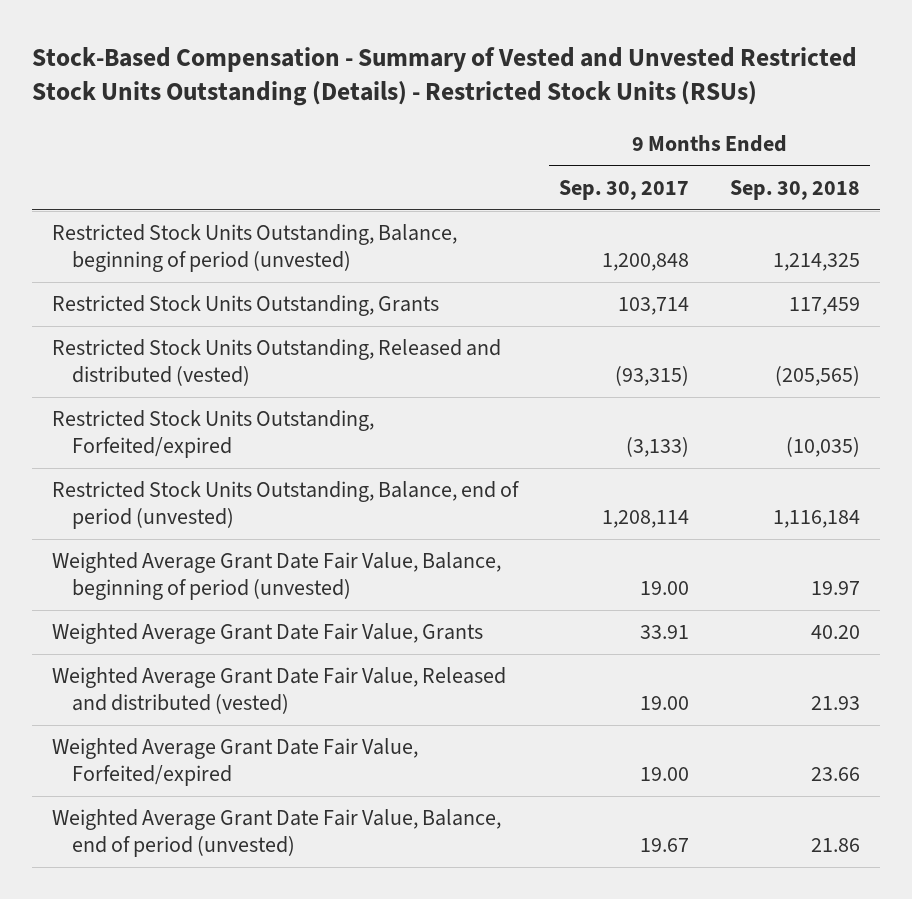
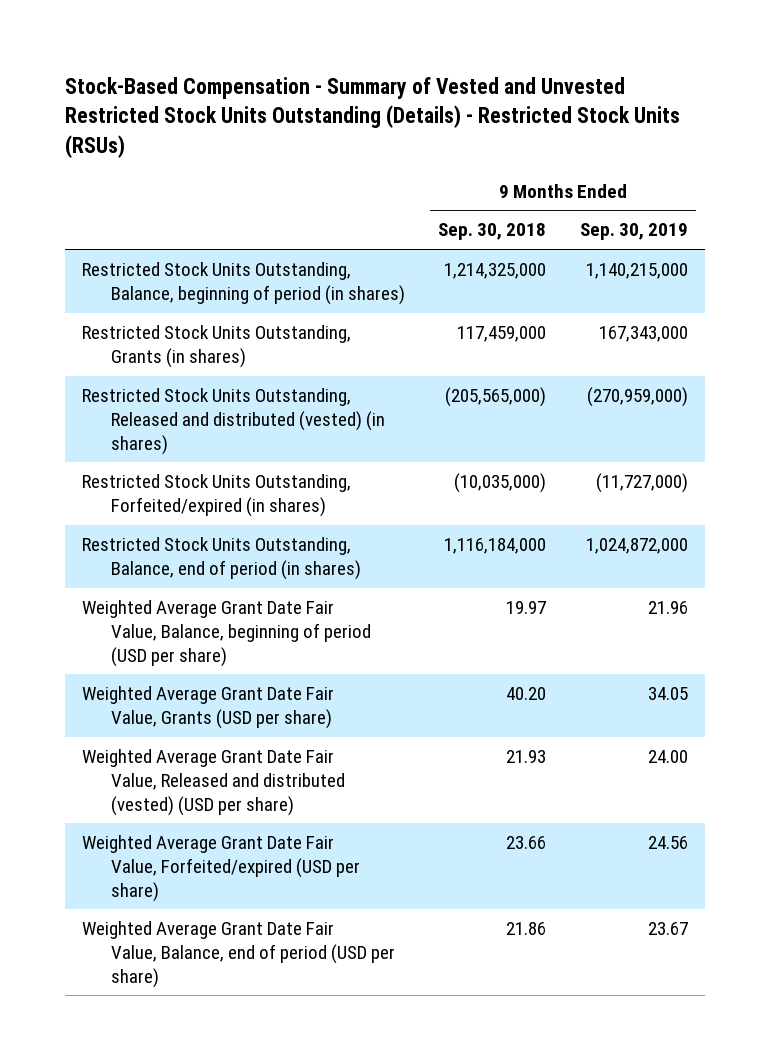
- | 9 Months Ended Sep. 30, 2017 | 9 Months Ended Sep. 30, 2018
+ | 9 Months Ended Sep. 30, 2018 | 9 Months Ended Sep. 30, 2019
- Restricted Stock Units Outstanding, Balance, beginning of period (unvested) | 1,200,848 | 1,214,325
- Restricted Stock Units Outstanding, Grants | 103,714 | 117,459
- Restricted Stock Units Outstanding, Released and distributed (vested) | (93,315) | (205,565)
- Restricted Stock Units Outstanding, Forfeited/expired | (3,133) | (10,035)
- Restricted Stock Units Outstanding, Balance, end of period (unvested) | 1,208,114 | 1,116,184
- Weighted Average Grant Date Fair Value, Balance, beginning of period (unvested) | 19.00 | 19.97
- Weighted Average Grant Date Fair Value, Grants | 33.91 | 40.20
- Weighted Average Grant Date Fair Value, Released and distributed (vested) | 19.00 | 21.93
- Weighted Average Grant Date Fair Value, Forfeited/expired | 19.00 | 23.66
- Weighted Average Grant Date Fair Value, Balance, end of period (unvested) | 19.67 | 21.86
+ Restricted Stock Units Outstanding, Balance, beginning of period (in shares) | 1,214,325,000 | 1,140,215,000
+ Restricted Stock Units Outstanding, Grants (in shares) | 117,459,000 | 167,343,000
+ Restricted Stock Units Outstanding, Released and distributed (vested) (in shares) | (205,565,000) | (270,959,000)
+ Restricted Stock Units Outstanding, Forfeited/expired (in shares) | (10,035,000) | (11,727,000)
+ Restricted Stock Units Outstanding, Balance, end of period (in shares) | 1,116,184,000 | 1,024,872,000
+ Weighted Average Grant Date Fair Value, Balance, beginning of period (USD per share) | 19.97 | 21.96
+ Weighted Average Grant Date Fair Value, Grants (USD per share) | 40.20 | 34.05
+ Weighted Average Grant Date Fair Value, Released and distributed (vested) (USD per share) | 21.93 | 24.00
+ Weighted Average Grant Date Fair Value, Forfeited/expired (USD per share) | 23.66 | 24.56
+ Weighted Average Grant Date Fair Value, Balance, end of period (USD per share) | 21.86 | 23.67

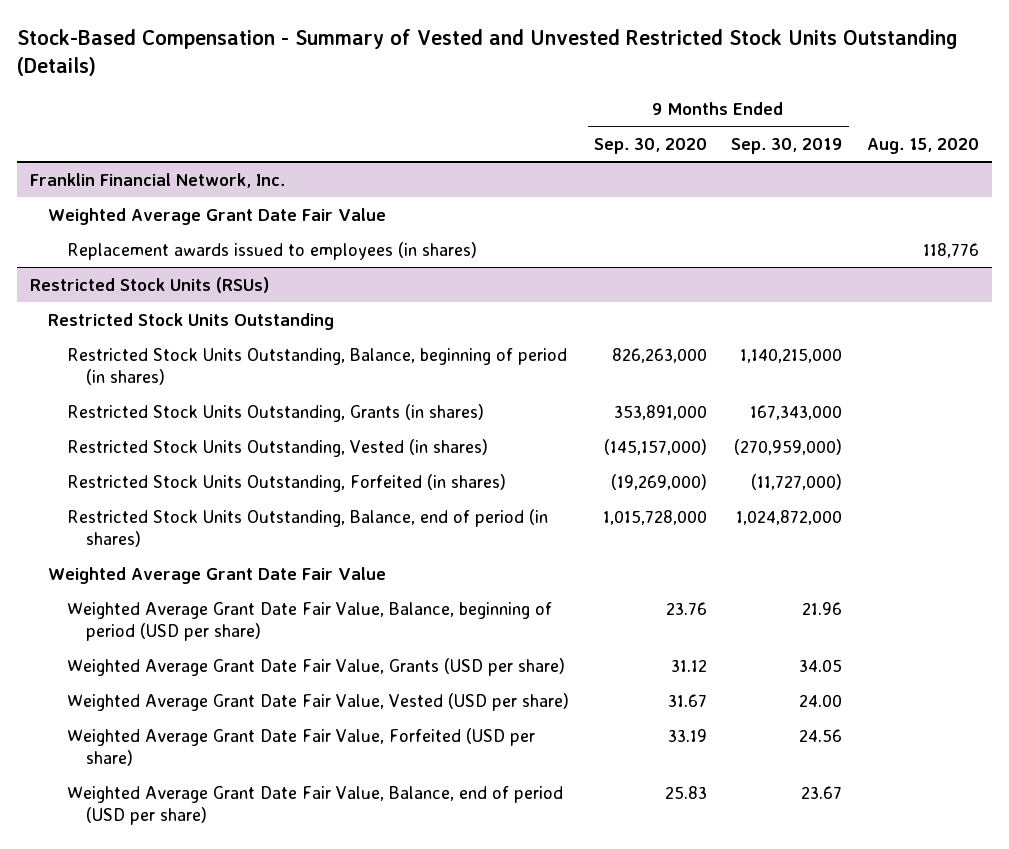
- Stock-Based Compensation - Summary of Vested and Unvested Restricted Stock Units Outstanding (Details) - Restricted Stock Units (RSUs)
+ Stock-Based Compensation - Summary of Vested and Unvested Restricted Stock Units Outstanding (Details)
- | 9 Months Ended Sep. 30, 2018 | 9 Months Ended Sep. 30, 2019
+ | 9 Months Ended Sep. 30, 2020 | 9 Months Ended Sep. 30, 2019 | Aug. 15, 2020
+ Franklin Financial Network, Inc.
+ Weighted Average Grant Date Fair Value
+ Replacement awards issued to employees (in shares) | | | 118,776
+ Restricted Stock Units (RSUs)
+ Restricted Stock Units Outstanding
- Restricted Stock Units Outstanding, Released and distributed (vested) (in shares) | (205,565,000) | (270,959,000)
- Restricted Stock Units Outstanding, Forfeited/expired (in shares) | (10,035,000) | (11,727,000)
+ Restricted Stock Units Outstanding, Vested (in shares) | (145,157,000) | (270,959,000) |
+ Restricted Stock Units Outstanding, Forfeited (in shares) | (19,269,000) | (11,727,000) |
+ Weighted Average Grant Date Fair Value
- Weighted Average Grant Date Fair Value, Released and distributed (vested) (USD per share) | 21.93 | 24.00
- Weighted Average Grant Date Fair Value, Forfeited/expired (USD per share) | 23.66 | 24.56
+ Weighted Average Grant Date Fair Value, Vested (USD per share) | 31.67 | 24.00 |
+ Weighted Average Grant Date Fair Value, Forfeited (USD per share) | 33.19 | 24.56 |

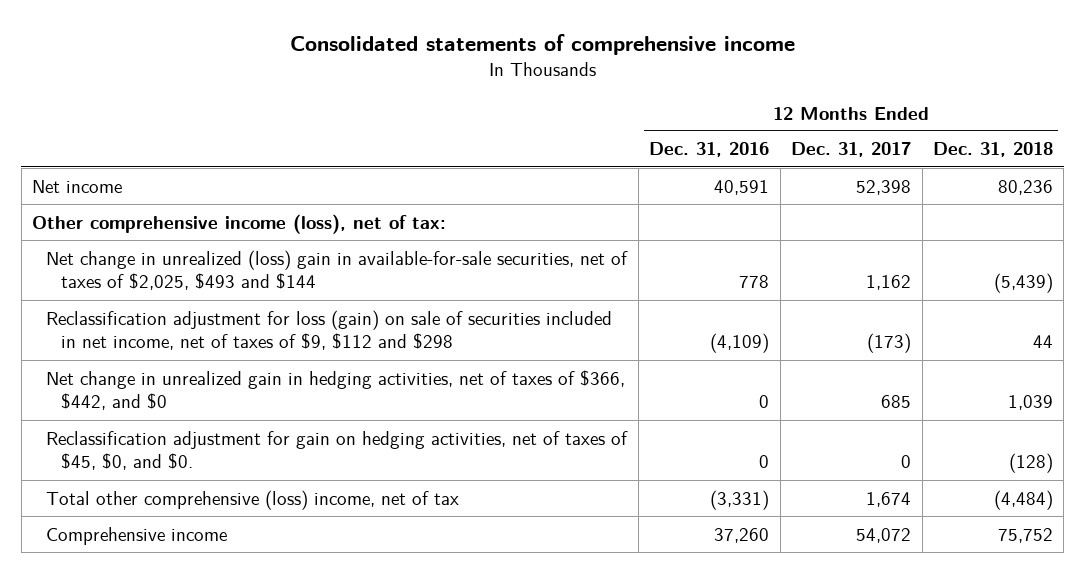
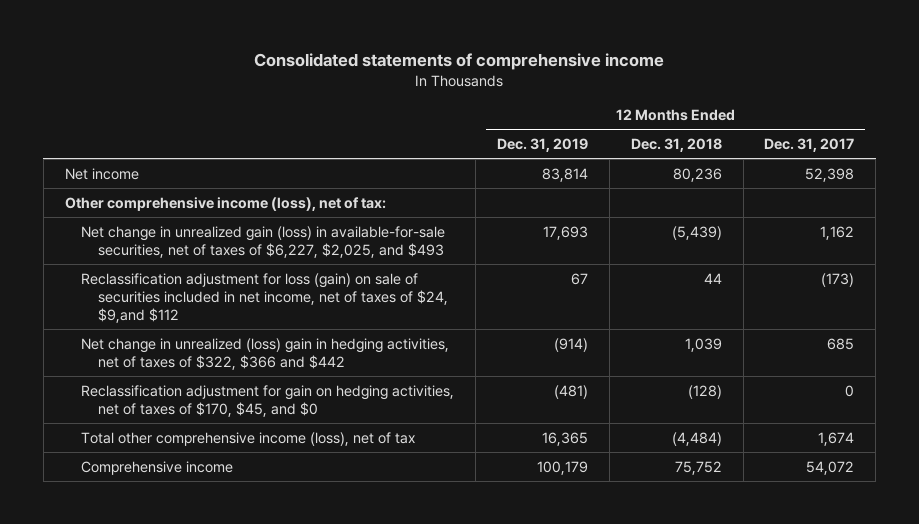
- | 12 Months Ended Dec. 31, 2016 | 12 Months Ended Dec. 31, 2017 | 12 Months Ended Dec. 31, 2018
+ | 12 Months Ended Dec. 31, 2019 | 12 Months Ended Dec. 31, 2018 | 12 Months Ended Dec. 31, 2017
- Net change in unrealized (loss) gain in available-for-sale securities, net of taxes of $2,025, $493 and $144 | 778 | 1,162 | (5,439)
- Reclassification adjustment for loss (gain) on sale of securities included in net income, net of taxes of $9, $112 and $298 | (4,109) | (173) | 44
- Net change in unrealized gain in hedging activities, net of taxes of $366, $442, and $0 | 0 | 685 | 1,039
- Reclassification adjustment for gain on hedging activities, net of taxes of $45, $0, and $0. | 0 | 0 | (128)
- Total other comprehensive (loss) income, net of tax | (3,331) | 1,674 | (4,484)
+ Net change in unrealized gain (loss) in available-for-sale securities, net of taxes of $6,227, $2,025, and $493 | 17,693 | (5,439) | 1,162
+ Reclassification adjustment for loss (gain) on sale of securities included in net income, net of taxes of $24, $9,and $112 | 67 | 44 | (173)
+ Net change in unrealized (loss) gain in hedging activities, net of taxes of $322, $366 and $442 | (914) | 1,039 | 685
+ Reclassification adjustment for gain on hedging activities, net of taxes of $170, $45, and $0 | (481) | (128) | 0
+ Total other comprehensive income (loss), net of tax | 16,365 | (4,484) | 1,674

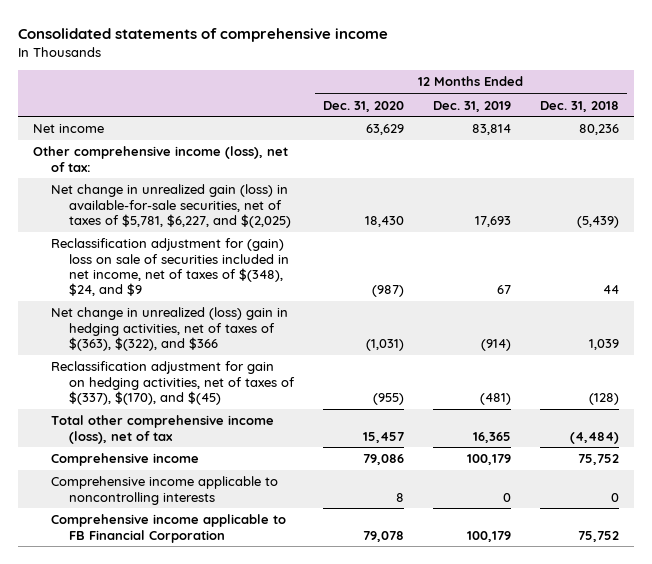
- | 12 Months Ended Dec. 31, 2019 | 12 Months Ended Dec. 31, 2018 | 12 Months Ended Dec. 31, 2017
+ | 12 Months Ended Dec. 31, 2020 | 12 Months Ended Dec. 31, 2019 | 12 Months Ended Dec. 31, 2018
- Net change in unrealized gain (loss) in available-for-sale securities, net of taxes of $6,227, $2,025, and $493 | 17,693 | (5,439) | 1,162
- Reclassification adjustment for loss (gain) on sale of securities included in net income, net of taxes of $24, $9,and $112 | 67 | 44 | (173)
- Net change in unrealized (loss) gain in hedging activities, net of taxes of $322, $366 and $442 | (914) | 1,039 | 685
- Reclassification adjustment for gain on hedging activities, net of taxes of $170, $45, and $0 | (481) | (128) | 0
+ Net change in unrealized gain (loss) in available-for-sale securities, net of taxes of $5,781, $6,227, and $(2,025) | 18,430 | 17,693 | (5,439)
+ Reclassification adjustment for (gain) loss on sale of securities included in net income, net of taxes of $(348), $24, and $9 | (987) | 67 | 44
+ Net change in unrealized (loss) gain in hedging activities, net of taxes of $(363), $(322), and $366 | (1,031) | (914) | 1,039
+ Reclassification adjustment for gain on hedging activities, net of taxes of $(337), $(170), and $(45) | (955) | (481) | (128)
+ Comprehensive income applicable to noncontrolling interests | 8 | 0 | 0
+ Comprehensive income applicable to FB Financial Corporation | 79,078 | 100,179 | 75,752

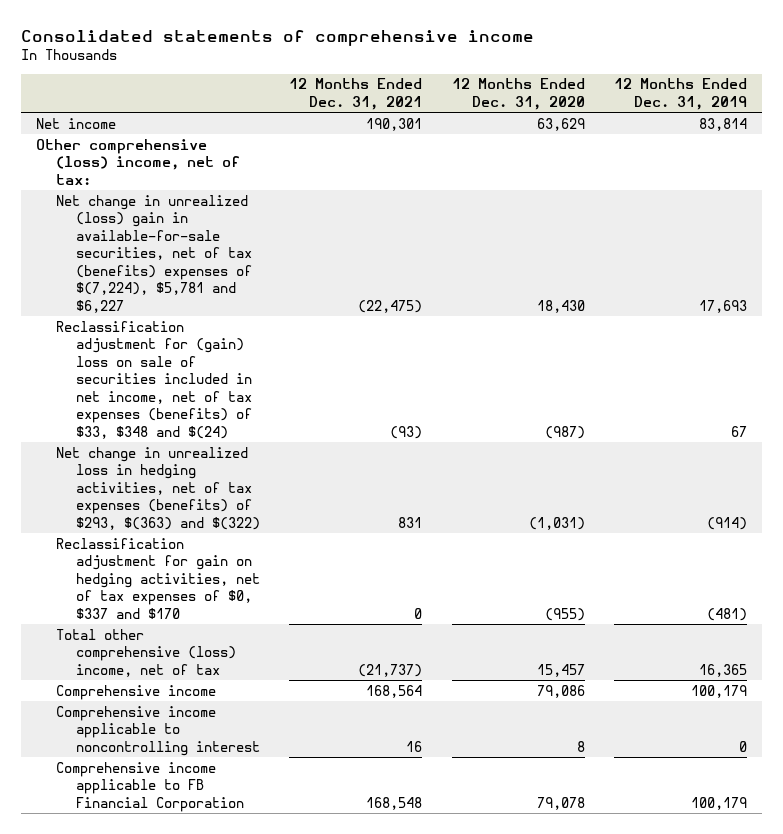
- | 12 Months Ended Dec. 31, 2020 | 12 Months Ended Dec. 31, 2019 | 12 Months Ended Dec. 31, 2018
+ | 12 Months Ended Dec. 31, 2021 | 12 Months Ended Dec. 31, 2020 | 12 Months Ended Dec. 31, 2019
- Other comprehensive income (loss), net of tax:
- Net change in unrealized gain (loss) in available-for-sale securities, net of taxes of $5,781, $6,227, and $(2,025) | 18,430 | 17,693 | (5,439)
- Reclassification adjustment for (gain) loss on sale of securities included in net income, net of taxes of $(348), $24, and $9 | (987) | 67 | 44
- Net change in unrealized (loss) gain in hedging activities, net of taxes of $(363), $(322), and $366 | (1,031) | (914) | 1,039
- Reclassification adjustment for gain on hedging activities, net of taxes of $(337), $(170), and $(45) | (955) | (481) | (128)
- Total other comprehensive income (loss), net of tax | 15,457 | 16,365 | (4,484)
+ Other comprehensive (loss) income, net of tax:
+ Net change in unrealized (loss) gain in available-for-sale securities, net of tax (benefits) expenses of $(7,224), $5,781 and $6,227 | (22,475) | 18,430 | 17,693
+ Reclassification adjustment for (gain) loss on sale of securities included in net income, net of tax expenses (benefits) of $33, $348 and $(24) | (93) | (987) | 67
+ Net change in unrealized loss in hedging activities, net of tax expenses (benefits) of $293, $(363) and $(322) | 831 | (1,031) | (914)
+ Reclassification adjustment for gain on hedging activities, net of tax expenses of $0, $337 and $170 | 0 | (955) | (481)
+ Total other comprehensive (loss) income, net of tax | (21,737) | 15,457 | 16,365
- Comprehensive income applicable to noncontrolling interests | 8 | 0 | 0
+ Comprehensive income applicable to noncontrolling interest | 16 | 8 | 0

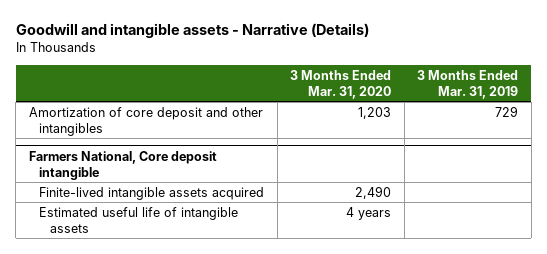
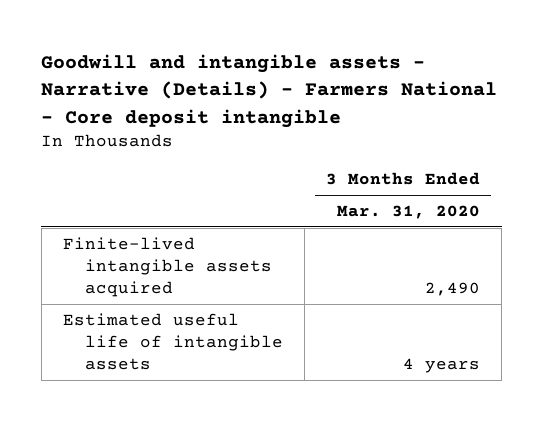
- Goodwill and intangible assets - Narrative (Details)
+ Goodwill and intangible assets - Narrative (Details) - Farmers National - Core deposit intangible
- | 3 Months Ended Mar. 31, 2020 | 3 Months Ended Mar. 31, 2019
+ | 3 Months Ended Mar. 31, 2020
- Amortization of core deposit and other intangibles | 1,203 | 729
- Farmers National, Core deposit intangible

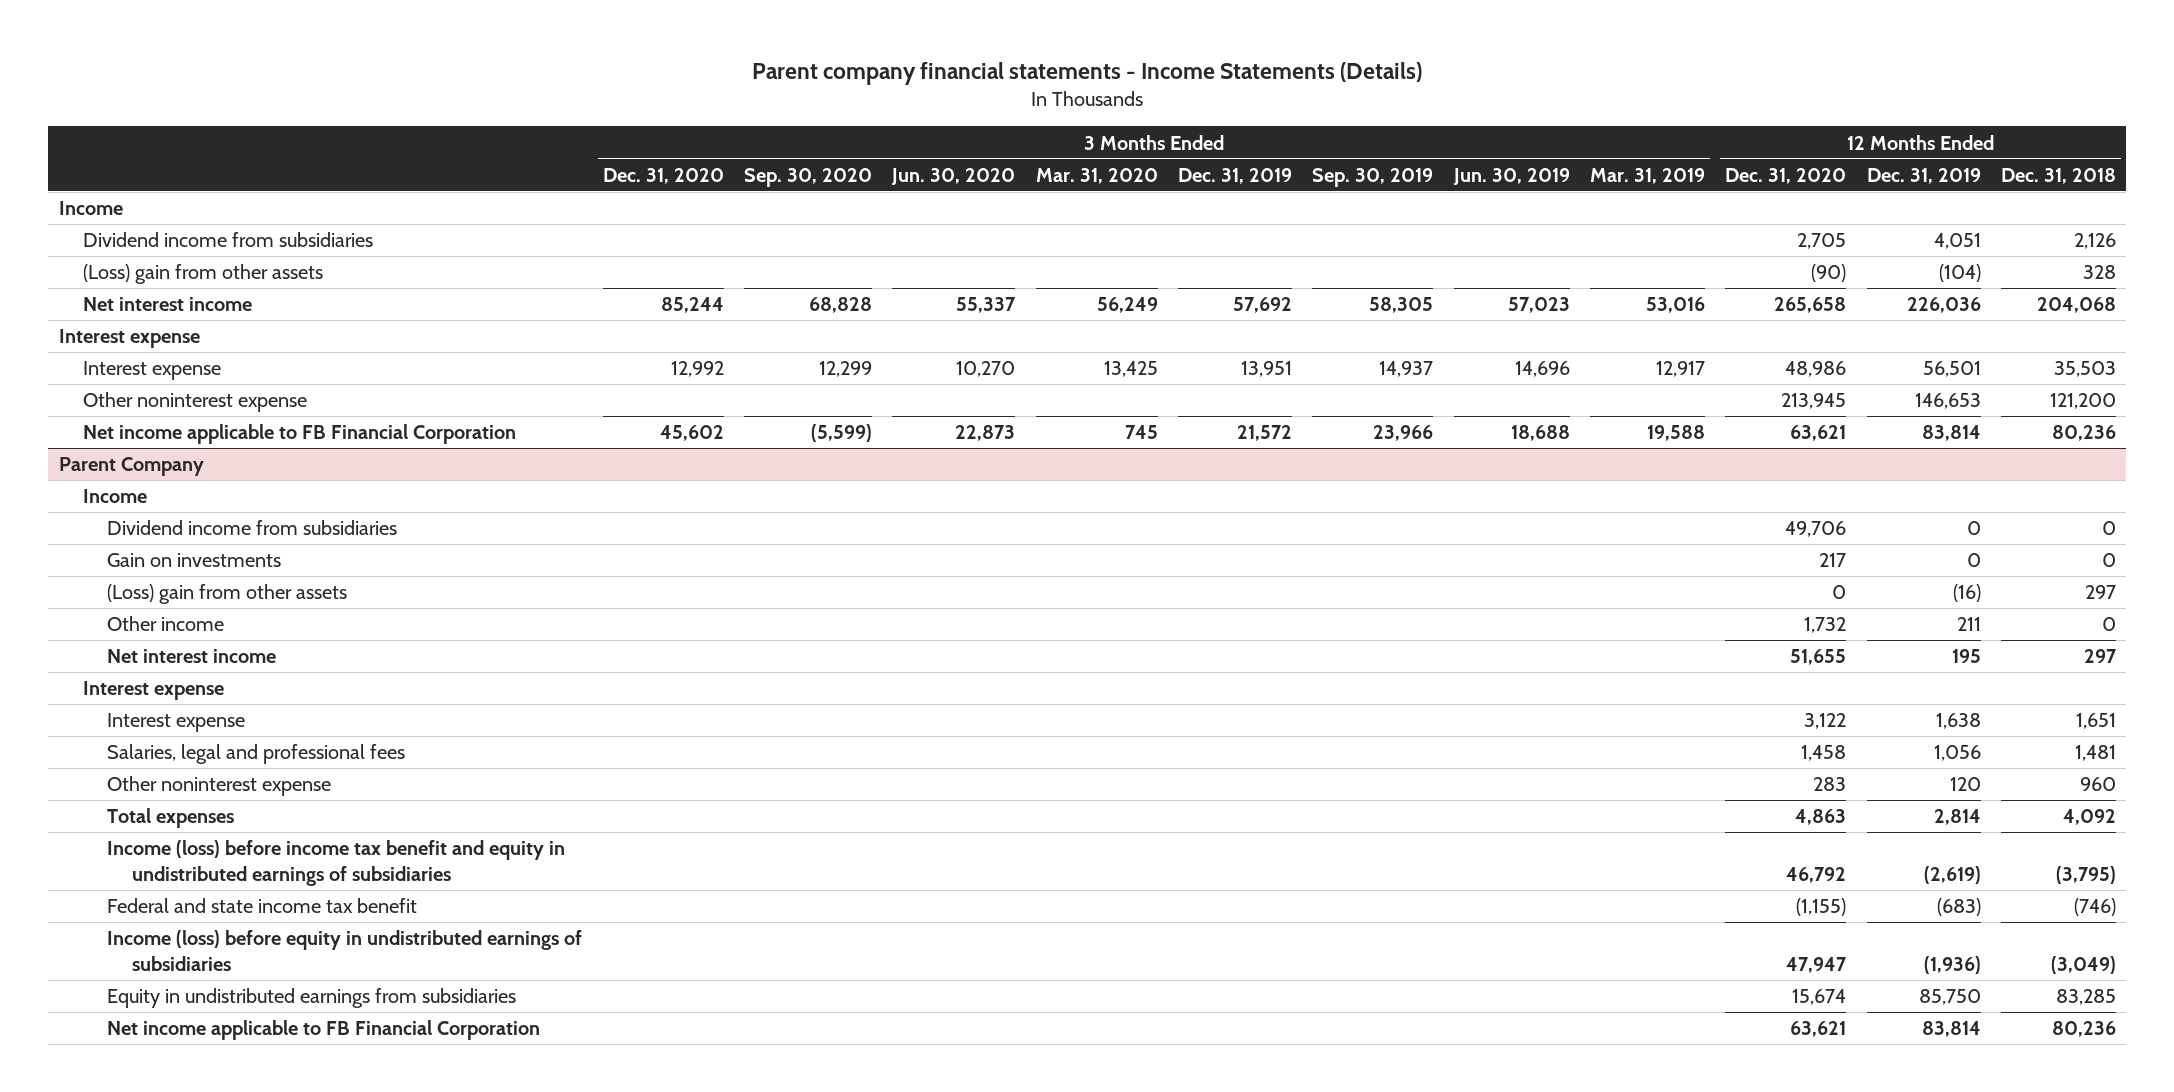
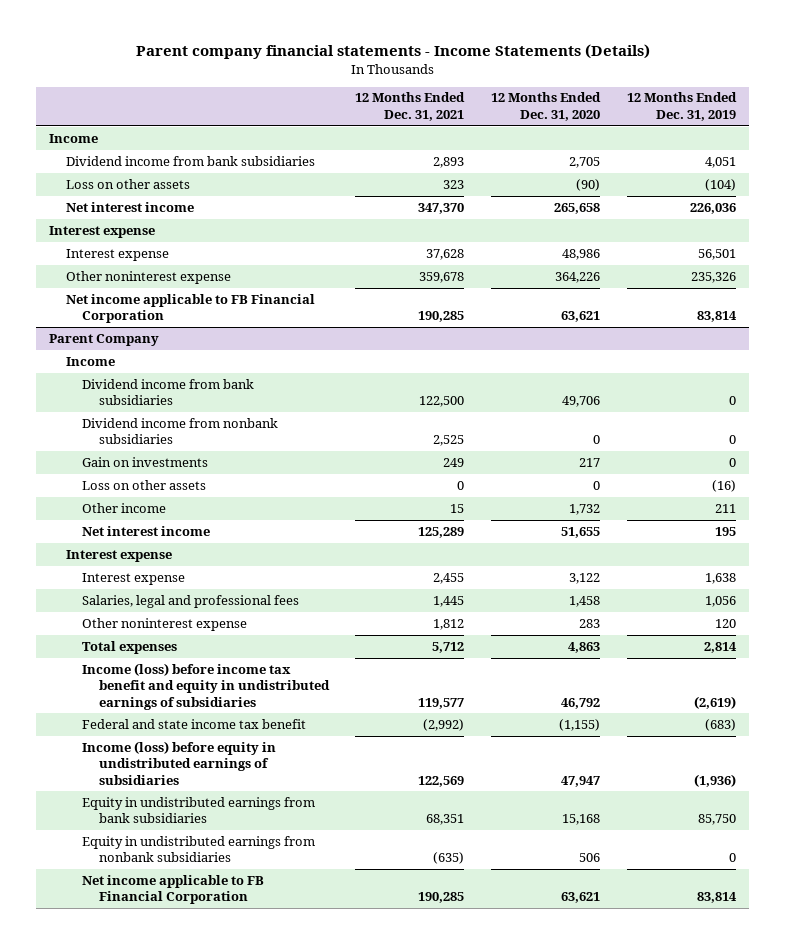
- | 3 Months Ended Dec. 31, 2020 | 3 Months Ended Sep. 30, 2020 | 3 Months Ended Jun. 30, 2020 | 3 Months Ended Mar. 31, 2020 | 3 Months Ended Dec. 31, 2019 | 3 Months Ended Sep. 30, 2019 | 3 Months Ended Jun. 30, 2019 | 3 Months Ended Mar. 31, 2019 | 12 Months Ended Dec. 31, 2020 | 12 Months Ended Dec. 31, 2019 | 12 Months Ended Dec. 31, 2018
+ | 12 Months Ended Dec. 31, 2021 | 12 Months Ended Dec. 31, 2020 | 12 Months Ended Dec. 31, 2019
- Dividend income from subsidiaries | | | | | | | | | 2,705 | 4,051 | 2,126
- (Loss) gain from other assets | | | | | | | | | (90) | (104) | 328
+ Dividend income from bank subsidiaries | 2,893 | 2,705 | 4,051
+ Loss on other assets | 323 | (90) | (104)
- Other noninterest expense | | | | | | | | | 213,945 | 146,653 | 121,200
+ Other noninterest expense | 359,678 | 364,226 | 235,326
@ Parent Company
- Dividend income from subsidiaries | | | | | | | | | 49,706 | 0 | 0
+ Dividend income from bank subsidiaries | 122,500 | 49,706 | 0
+ Dividend income from nonbank subsidiaries | 2,525 | 0 | 0
- (Loss) gain from other assets | | | | | | | | | 0 | (16) | 297
+ Loss on other assets | 0 | 0 | (16)
- Equity in undistributed earnings from subsidiaries | | | | | | | | | 15,674 | 85,750 | 83,285
+ Equity in undistributed earnings from bank subsidiaries | 68,351 | 15,168 | 85,750
+ Equity in undistributed earnings from nonbank subsidiaries | (635) | 506 | 0

